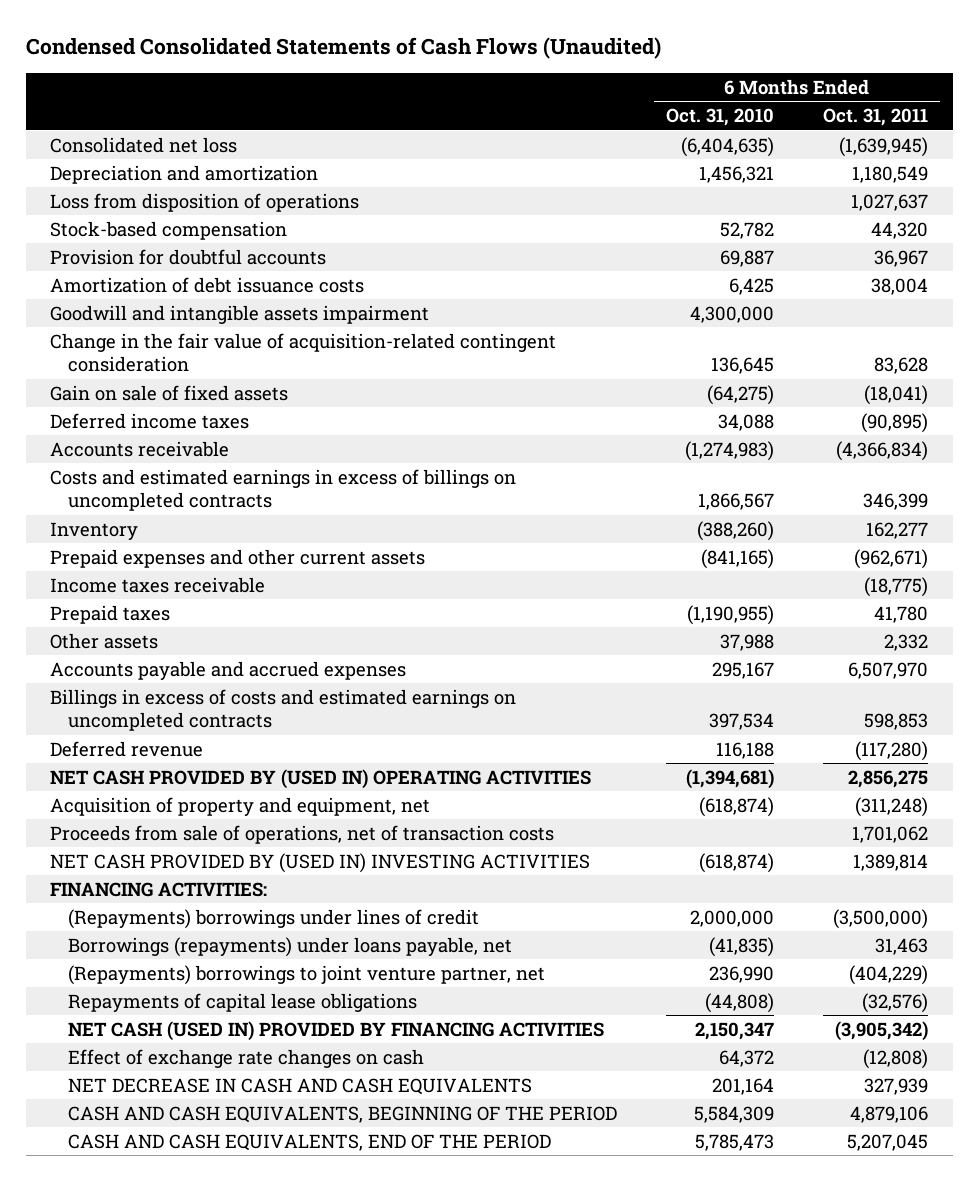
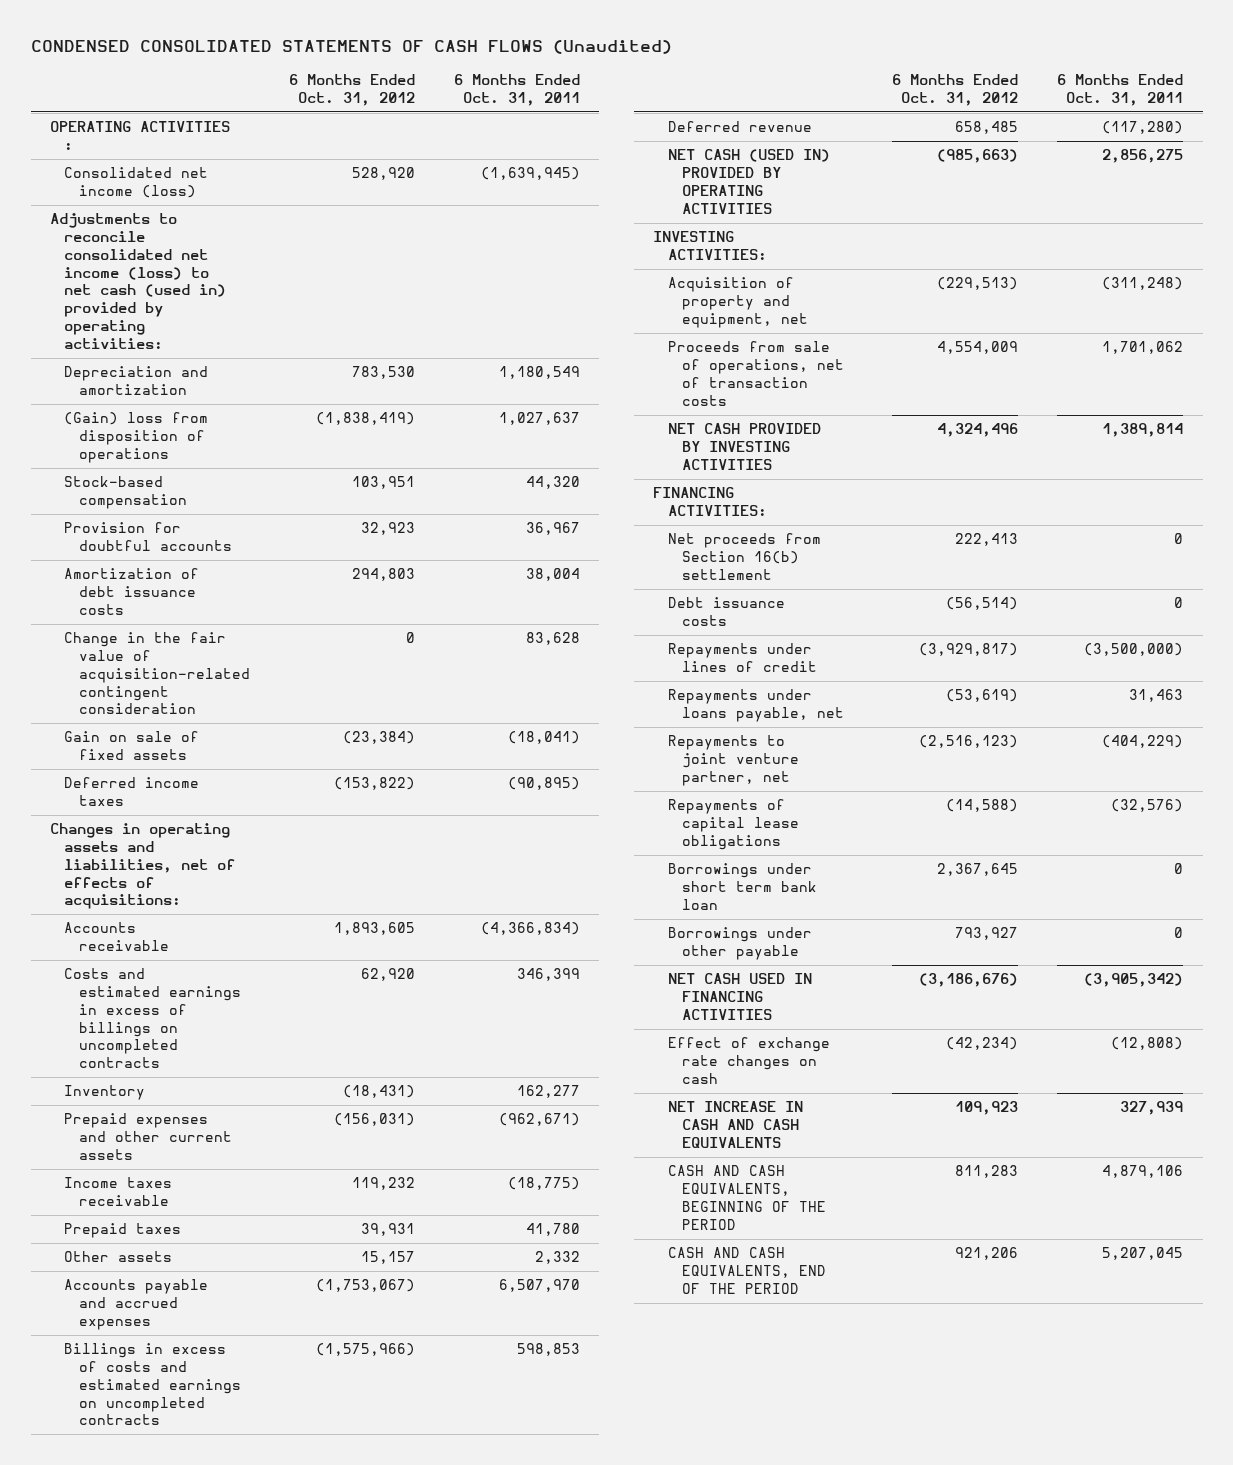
- Condensed Consolidated Statements of Cash Flows (Unaudited)
+ CONDENSED CONSOLIDATED STATEMENTS OF CASH FLOWS (Unaudited)
- | 6 Months Ended Oct. 31, 2010 | 6 Months Ended Oct. 31, 2011
+ | 6 Months Ended Oct. 31, 2012 | 6 Months Ended Oct. 31, 2011
- Consolidated net loss | (6,404,635) | (1,639,945)
+ OPERATING ACTIVITIES :
+ Consolidated net income (loss) | 528,920 | (1,639,945)
+ Adjustments to reconcile consolidated net income (loss) to net cash (used in) provided by operating activities:
- Loss from disposition of operations | | 1,027,637
+ (Gain) loss from disposition of operations | (1,838,419) | 1,027,637
- Goodwill and intangible assets impairment | 4,300,000 |
+ Changes in operating assets and liabilities, net of effects of acquisitions:
- NET CASH PROVIDED BY (USED IN) OPERATING ACTIVITIES | (1,394,681) | 2,856,275
+ NET CASH (USED IN) PROVIDED BY OPERATING ACTIVITIES | (985,663) | 2,856,275
+ INVESTING ACTIVITIES:
- NET CASH PROVIDED BY (USED IN) INVESTING ACTIVITIES | (618,874) | 1,389,814
+ NET CASH PROVIDED BY INVESTING ACTIVITIES | 4,324,496 | 1,389,814
- (Repayments) borrowings under lines of credit | 2,000,000 | (3,500,000)
- Borrowings (repayments) under loans payable, net | (41,835) | 31,463
- (Repayments) borrowings to joint venture partner, net | 236,990 | (404,229)
+ Net proceeds from Section 16(b) settlement | 222,413 | 0
+ Debt issuance costs | (56,514) | 0
+ Repayments under lines of credit | (3,929,817) | (3,500,000)
+ Repayments under loans payable, net | (53,619) | 31,463
+ Repayments to joint venture partner, net | (2,516,123) | (404,229)
- NET CASH (USED IN) PROVIDED BY FINANCING ACTIVITIES | 2,150,347 | (3,905,342)
+ Borrowings under short term bank loan | 2,367,645 | 0
+ Borrowings under other payable | 793,927 | 0
+ NET CASH USED IN FINANCING ACTIVITIES | (3,186,676) | (3,905,342)
- NET DECREASE IN CASH AND CASH EQUIVALENTS | 201,164 | 327,939
+ NET INCREASE IN CASH AND CASH EQUIVALENTS | 109,923 | 327,939

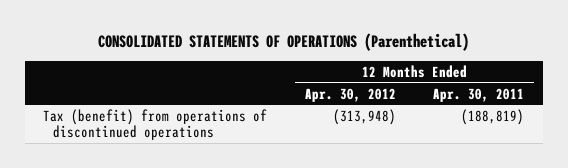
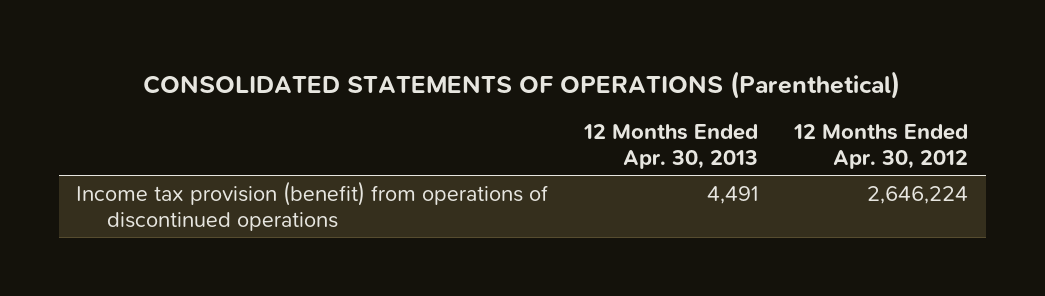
- | 12 Months Ended Apr. 30, 2012 | 12 Months Ended Apr. 30, 2011
+ | 12 Months Ended Apr. 30, 2013 | 12 Months Ended Apr. 30, 2012
- Tax (benefit) from operations of discontinued operations | (313,948) | (188,819)
+ Income tax provision (benefit) from operations of discontinued operations | 4,491 | 2,646,224

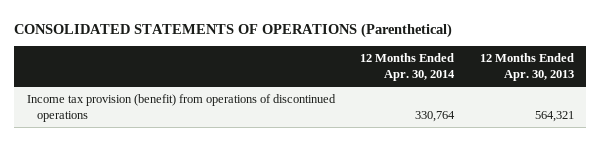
- | 12 Months Ended Apr. 30, 2013 | 12 Months Ended Apr. 30, 2012
+ | 12 Months Ended Apr. 30, 2014 | 12 Months Ended Apr. 30, 2013
- Income tax provision (benefit) from operations of discontinued operations | 4,491 | 2,646,224
+ Income tax provision (benefit) from operations of discontinued operations | 330,764 | 564,321

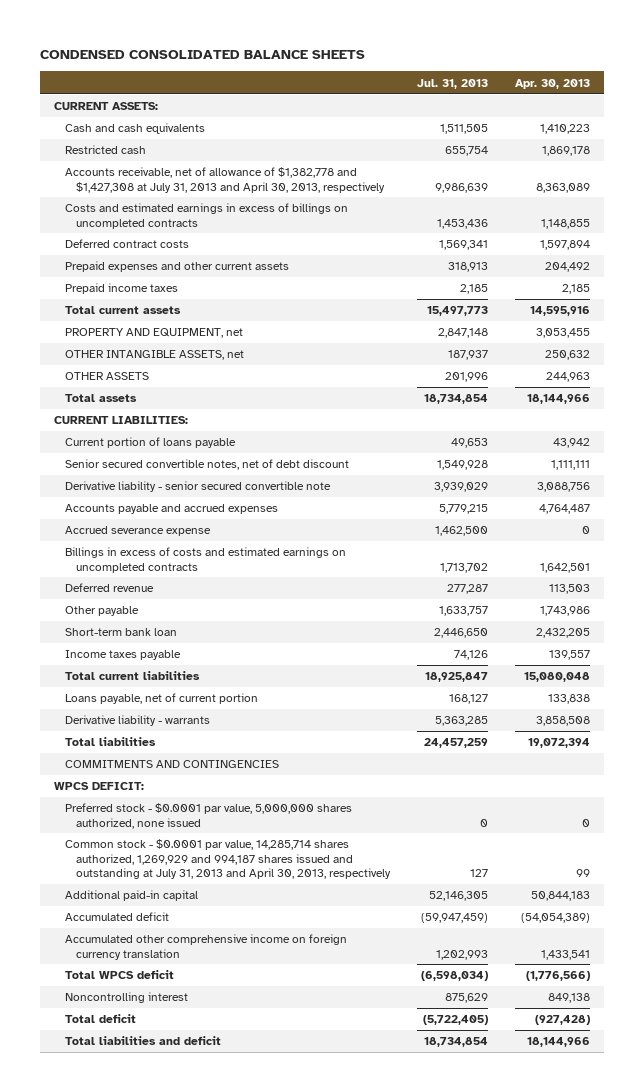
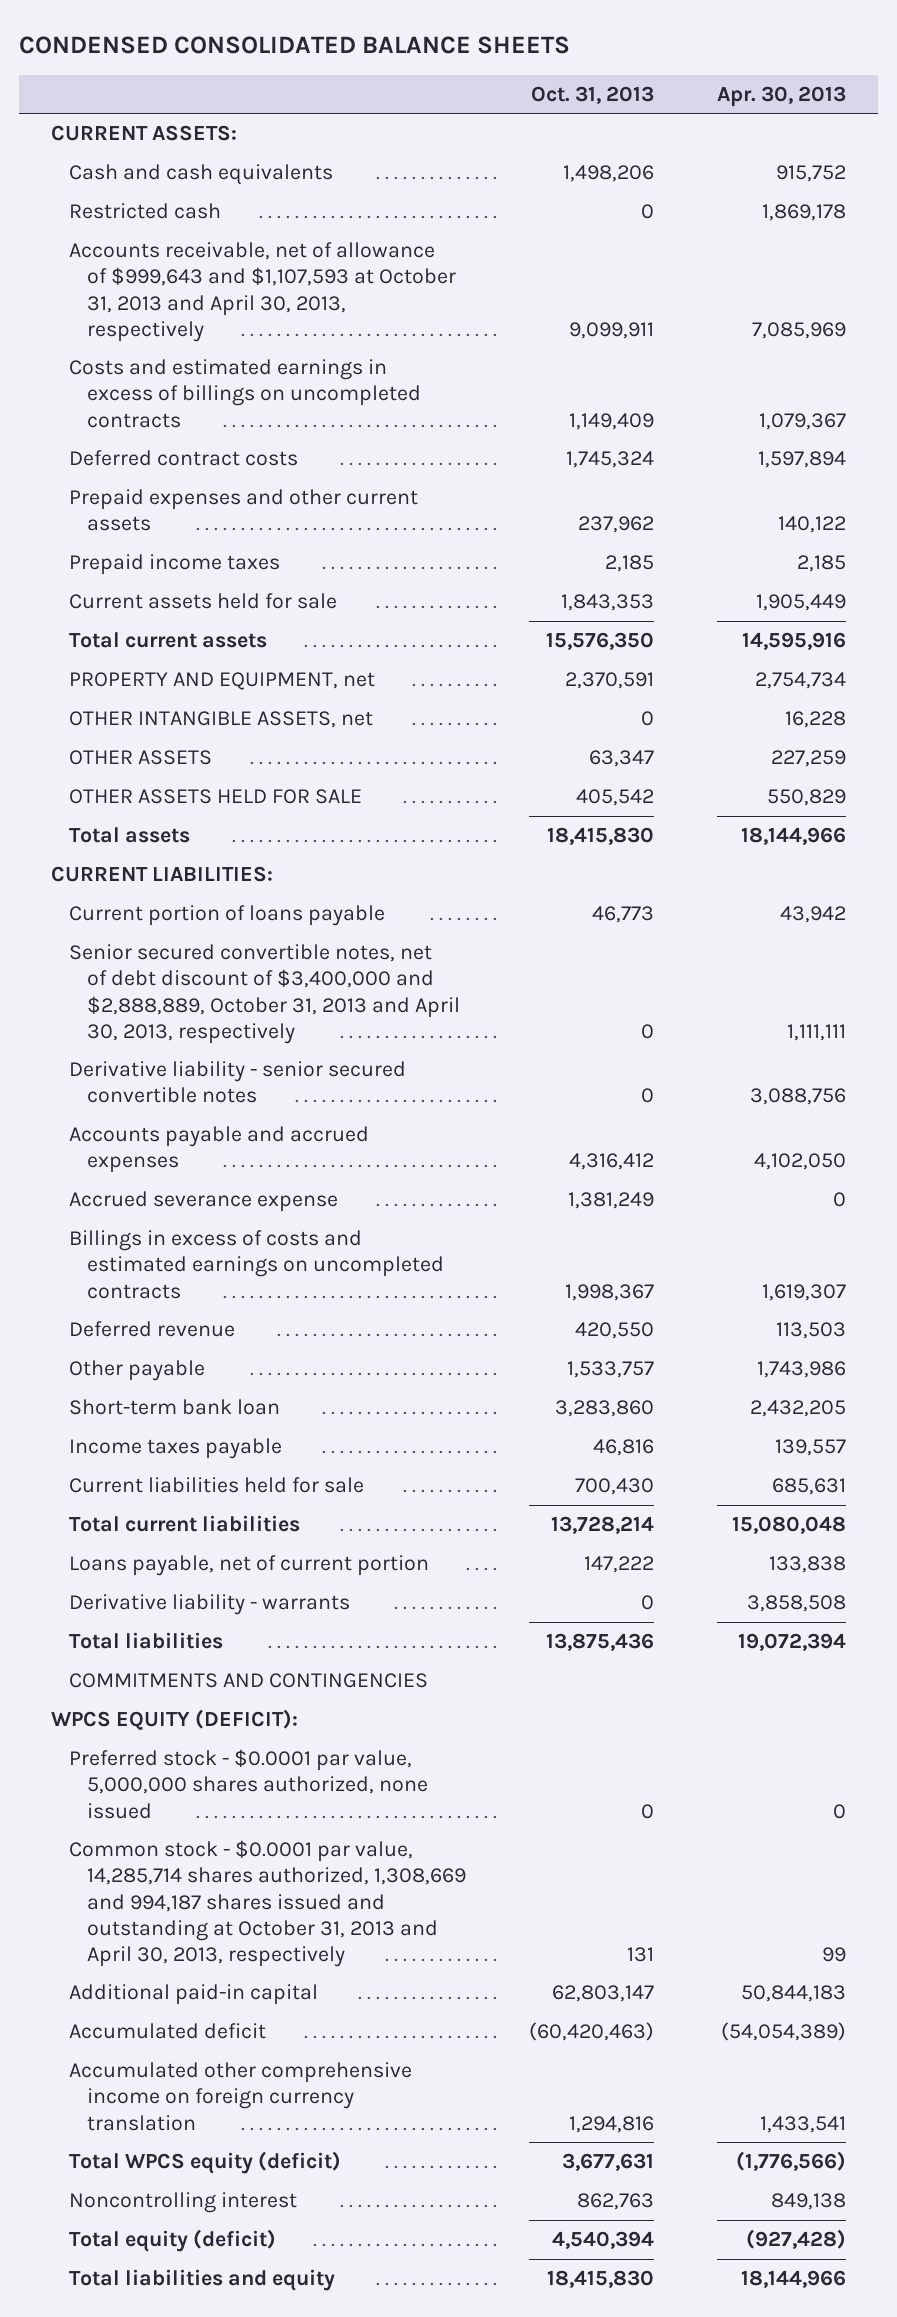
- | Jul. 31, 2013 | Apr. 30, 2013
+ | Oct. 31, 2013 | Apr. 30, 2013
- Cash and cash equivalents | 1,511,505 | 1,410,223
+ Cash and cash equivalents | 1,498,206 | 915,752
- Accounts receivable, net of allowance of $1,382,778 and $1,427,308 at July 31, 2013 and April 30, 2013, respectively | 9,986,639 | 8,363,089
- Costs and estimated earnings in excess of billings on uncompleted contracts | 1,453,436 | 1,148,855
+ Accounts receivable, net of allowance of $999,643 and $1,107,593 at October 31, 2013 and April 30, 2013, respectively | 9,099,911 | 7,085,969
+ Costs and estimated earnings in excess of billings on uncompleted contracts | 1,149,409 | 1,079,367
- Prepaid expenses and other current assets | 318,913 | 204,492
+ Prepaid expenses and other current assets | 237,962 | 140,122
+ Current assets held for sale | 1,843,353 | 1,905,449
- PROPERTY AND EQUIPMENT, net | 2,847,148 | 3,053,455
- OTHER INTANGIBLE ASSETS, net | 187,937 | 250,632
- OTHER ASSETS | 201,996 | 244,963
+ PROPERTY AND EQUIPMENT, net | 2,370,591 | 2,754,734
+ OTHER INTANGIBLE ASSETS, net | 0 | 16,228
+ OTHER ASSETS | 63,347 | 227,259
+ OTHER ASSETS HELD FOR SALE | 405,542 | 550,829
- Senior secured convertible notes, net of debt discount | 1,549,928 | 1,111,111
- Derivative liability - senior secured convertible note | 3,939,029 | 3,088,756
- Accounts payable and accrued expenses | 5,779,215 | 4,764,487
+ Senior secured convertible notes, net of debt discount of $3,400,000 and $2,888,889, October 31, 2013 and April 30, 2013, respectively | 0 | 1,111,111
+ Derivative liability - senior secured convertible notes | 0 | 3,088,756
+ Accounts payable and accrued expenses | 4,316,412 | 4,102,050
- Billings in excess of costs and estimated earnings on uncompleted contracts | 1,713,702 | 1,642,501
+ Billings in excess of costs and estimated earnings on uncompleted contracts | 1,998,367 | 1,619,307
+ Current liabilities held for sale | 700,430 | 685,631
- WPCS DEFICIT:
+ WPCS EQUITY (DEFICIT):
- Common stock - $0.0001 par value, 14,285,714 shares authorized, 1,269,929 and 994,187 shares issued and outstanding at July 31, 2013 and April 30, 2013, respectively | 127 | 99
+ Common stock - $0.0001 par value, 14,285,714 shares authorized, 1,308,669 and 994,187 shares issued and outstanding at October 31, 2013 and April 30, 2013, respectively | 131 | 99
- Total WPCS deficit | (6,598,034) | (1,776,566)
+ Total WPCS equity (deficit) | 3,677,631 | (1,776,566)
- Total deficit | (5,722,405) | (927,428)
- Total liabilities and deficit | 18,734,854 | 18,144,966
+ Total equity (deficit) | 4,540,394 | (927,428)
+ Total liabilities and equity | 18,415,830 | 18,144,966

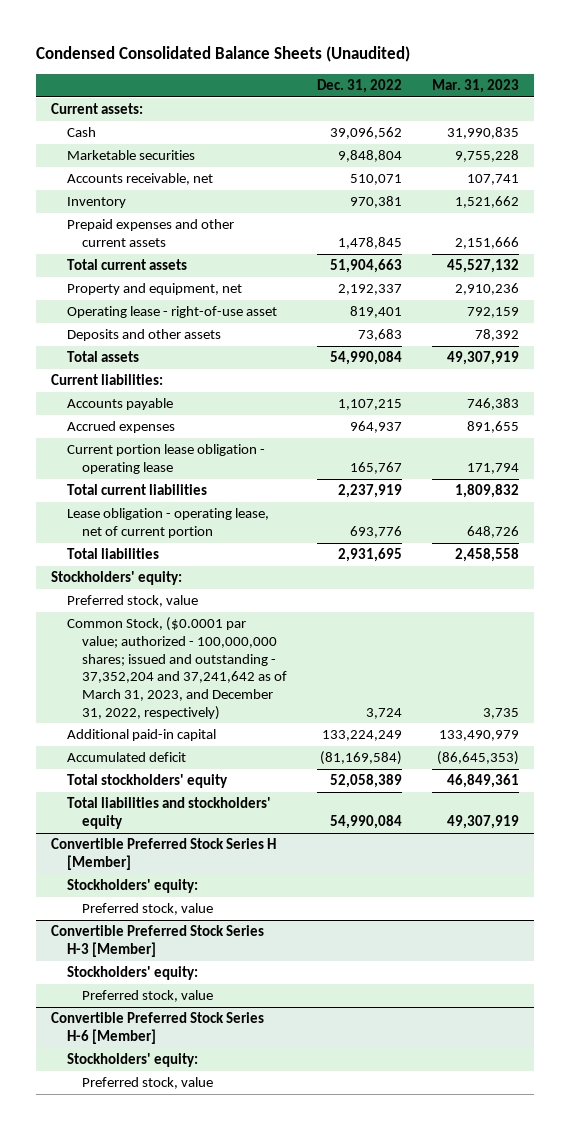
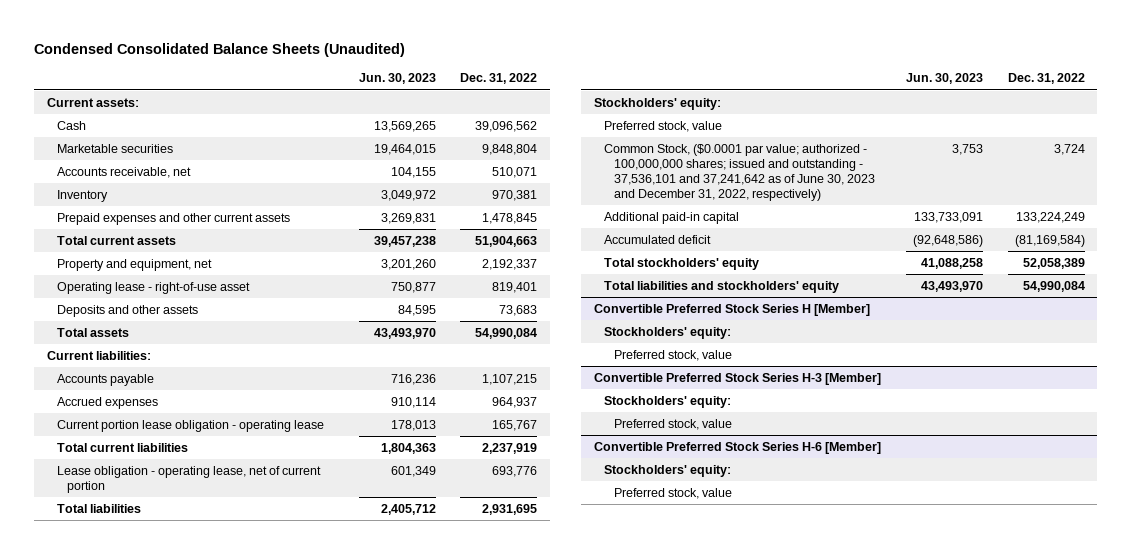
- | Dec. 31, 2022 | Mar. 31, 2023
+ | Jun. 30, 2023 | Dec. 31, 2022
- Common Stock, ($0.0001 par value; authorized - 100,000,000 shares; issued and outstanding - 37,352,204 and 37,241,642 as of March 31, 2023, and December 31, 2022, respectively) | 3,724 | 3,735
+ Common Stock, ($0.0001 par value; authorized - 100,000,000 shares; issued and outstanding - 37,536,101 and 37,241,642 as of June 30, 2023 and December 31, 2022, respectively) | 3,753 | 3,724

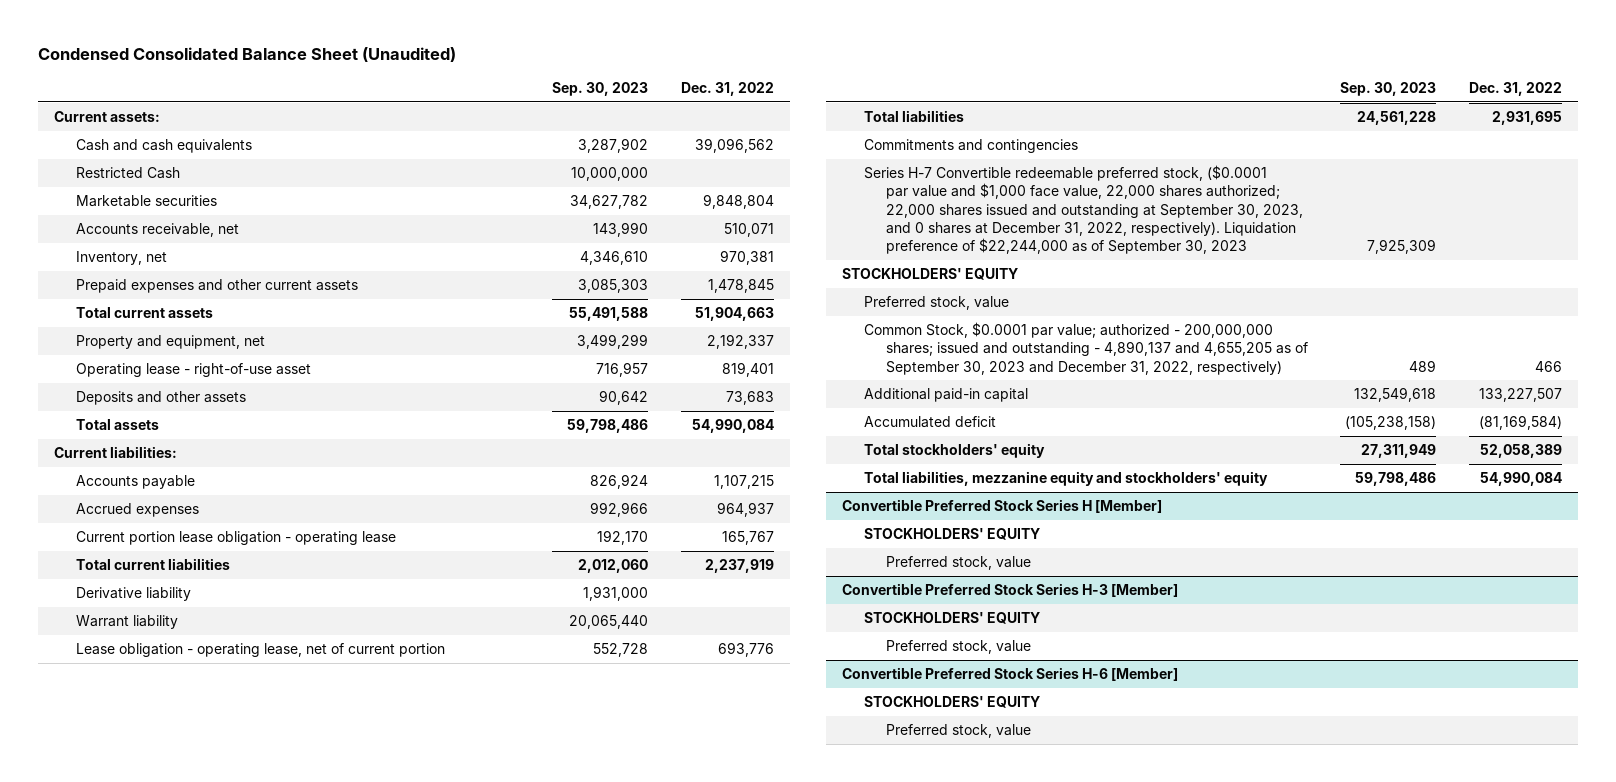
- Condensed Consolidated Balance Sheets (Unaudited)
+ Condensed Consolidated Balance Sheet (Unaudited)
- | Jun. 30, 2023 | Dec. 31, 2022
+ | Sep. 30, 2023 | Dec. 31, 2022
- Cash | 13,569,265 | 39,096,562
+ Cash and cash equivalents | 3,287,902 | 39,096,562
+ Restricted Cash | 10,000,000 |
- Inventory | 3,049,972 | 970,381
+ Inventory, net | 4,346,610 | 970,381
+ Derivative liability | 1,931,000 |
+ Warrant liability | 20,065,440 |
- Stockholders' equity:
+ Commitments and contingencies
+ Series H-7 Convertible redeemable preferred stock, ($0.0001 par value and $1,000 face value, 22,000 shares authorized; 22,000 shares issued and outstanding at September 30, 2023, and 0 shares at December 31, 2022, respectively). Liquidation preference of $22,244,000 as of September 30, 2023 | 7,925,309 |
+ STOCKHOLDERS' EQUITY
- Common Stock, ($0.0001 par value; authorized - 100,000,000 shares; issued and outstanding - 37,536,101 and 37,241,642 as of June 30, 2023 and December 31, 2022, respectively) | 3,753 | 3,724
- Additional paid-in capital | 133,733,091 | 133,224,249
+ Common Stock, $0.0001 par value; authorized - 200,000,000 shares; issued and outstanding - 4,890,137 and 4,655,205 as of September 30, 2023 and December 31, 2022, respectively) | 489 | 466
+ Additional paid-in capital | 132,549,618 | 133,227,507
- Total liabilities and stockholders' equity | 43,493,970 | 54,990,084
+ Total liabilities, mezzanine equity and stockholders' equity | 59,798,486 | 54,990,084
@ Convertible Preferred Stock Series H [Member]
- Stockholders' equity:
+ STOCKHOLDERS' EQUITY
@ Convertible Preferred Stock Series H-3 [Member]
- Stockholders' equity:
+ STOCKHOLDERS' EQUITY
@ Convertible Preferred Stock Series H-6 [Member]
- Stockholders' equity:
+ STOCKHOLDERS' EQUITY

